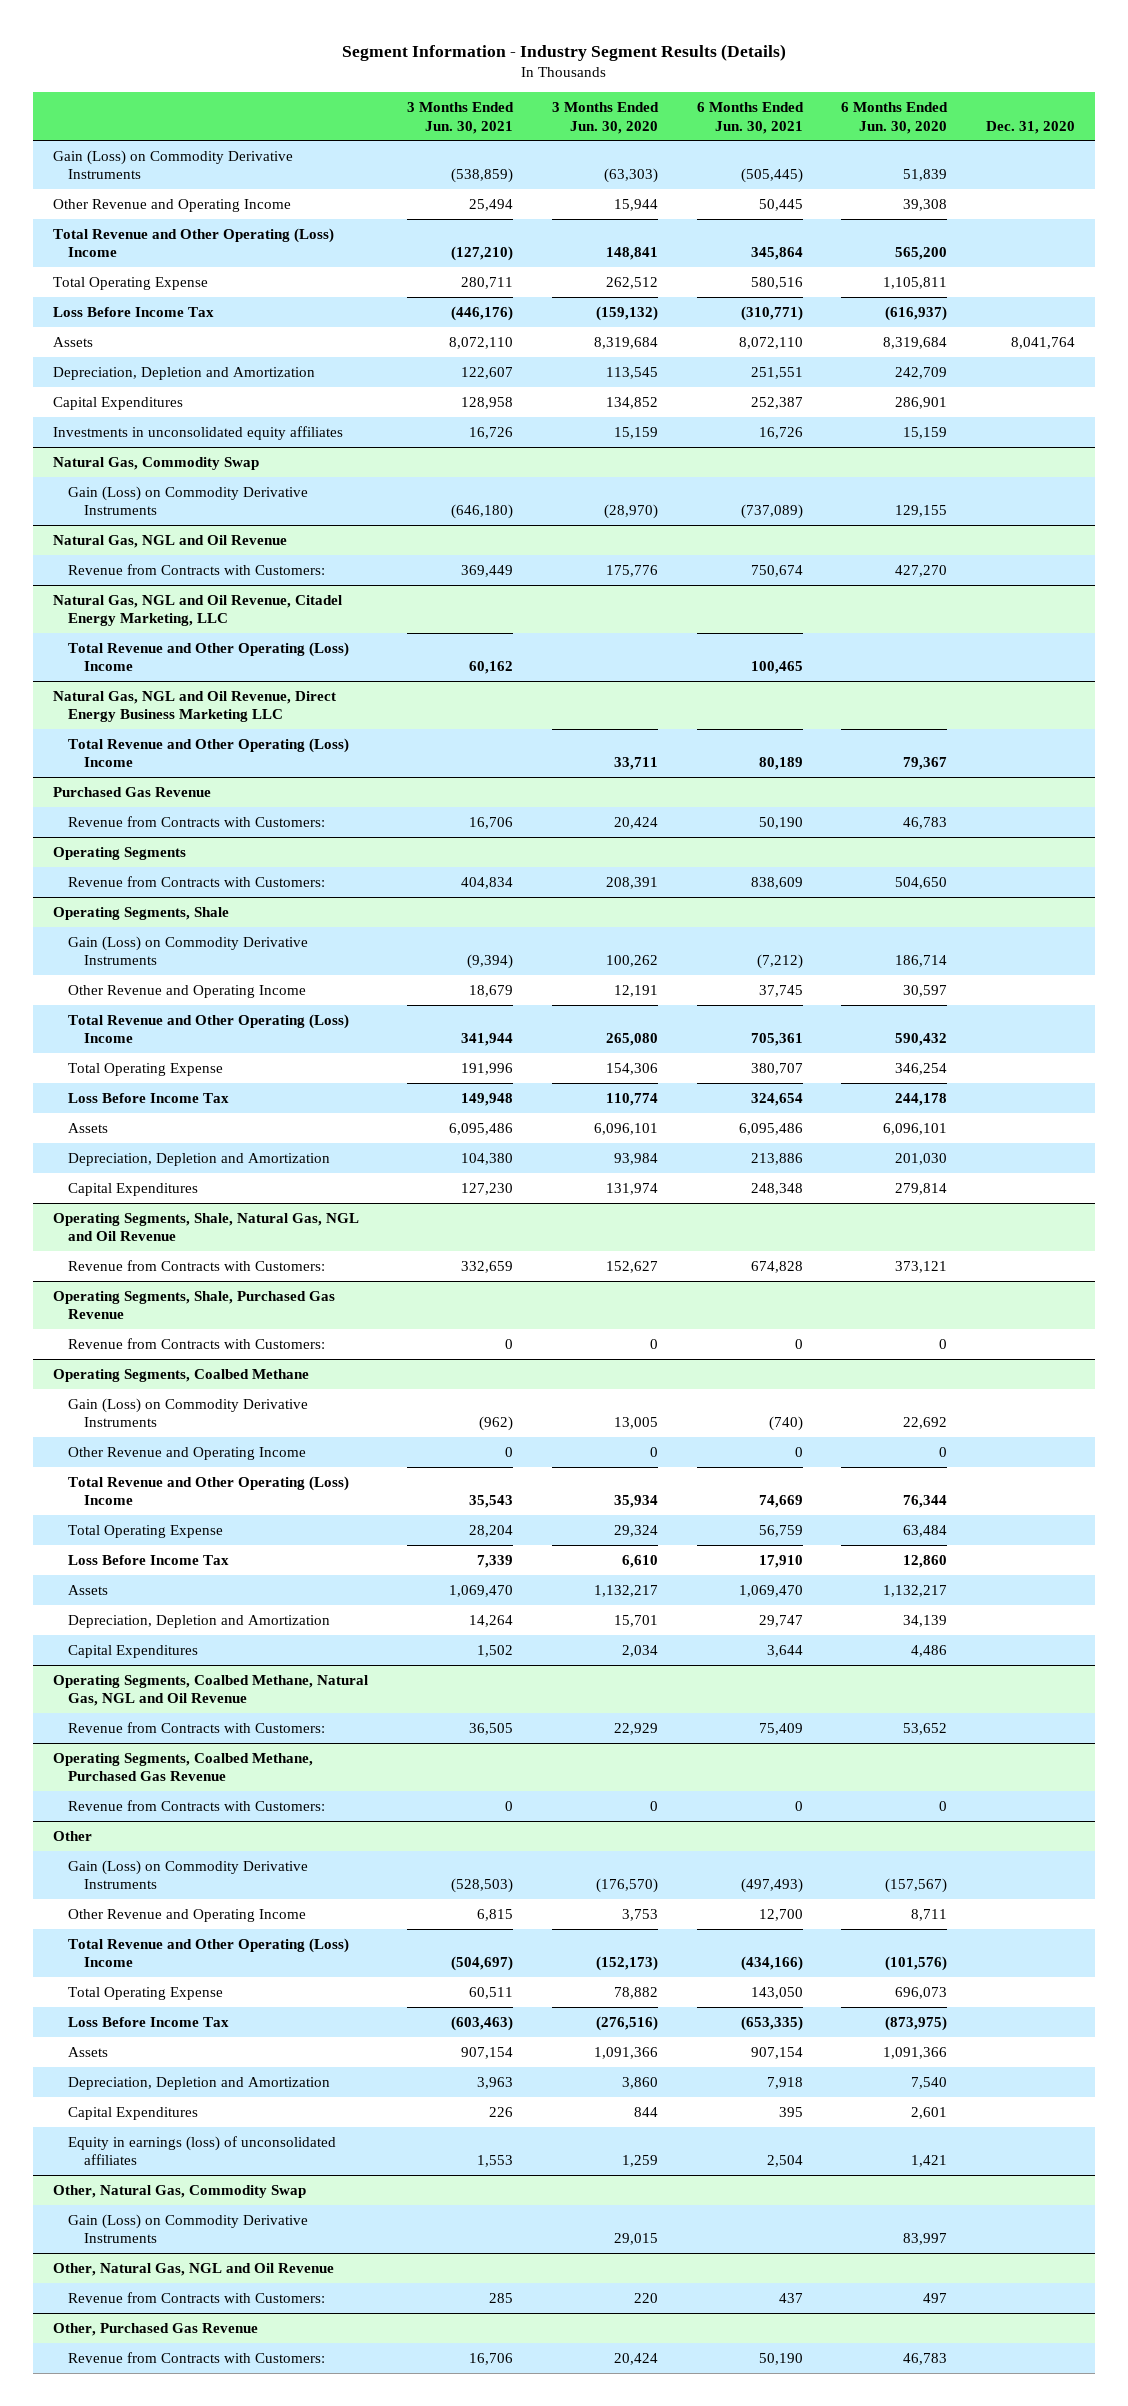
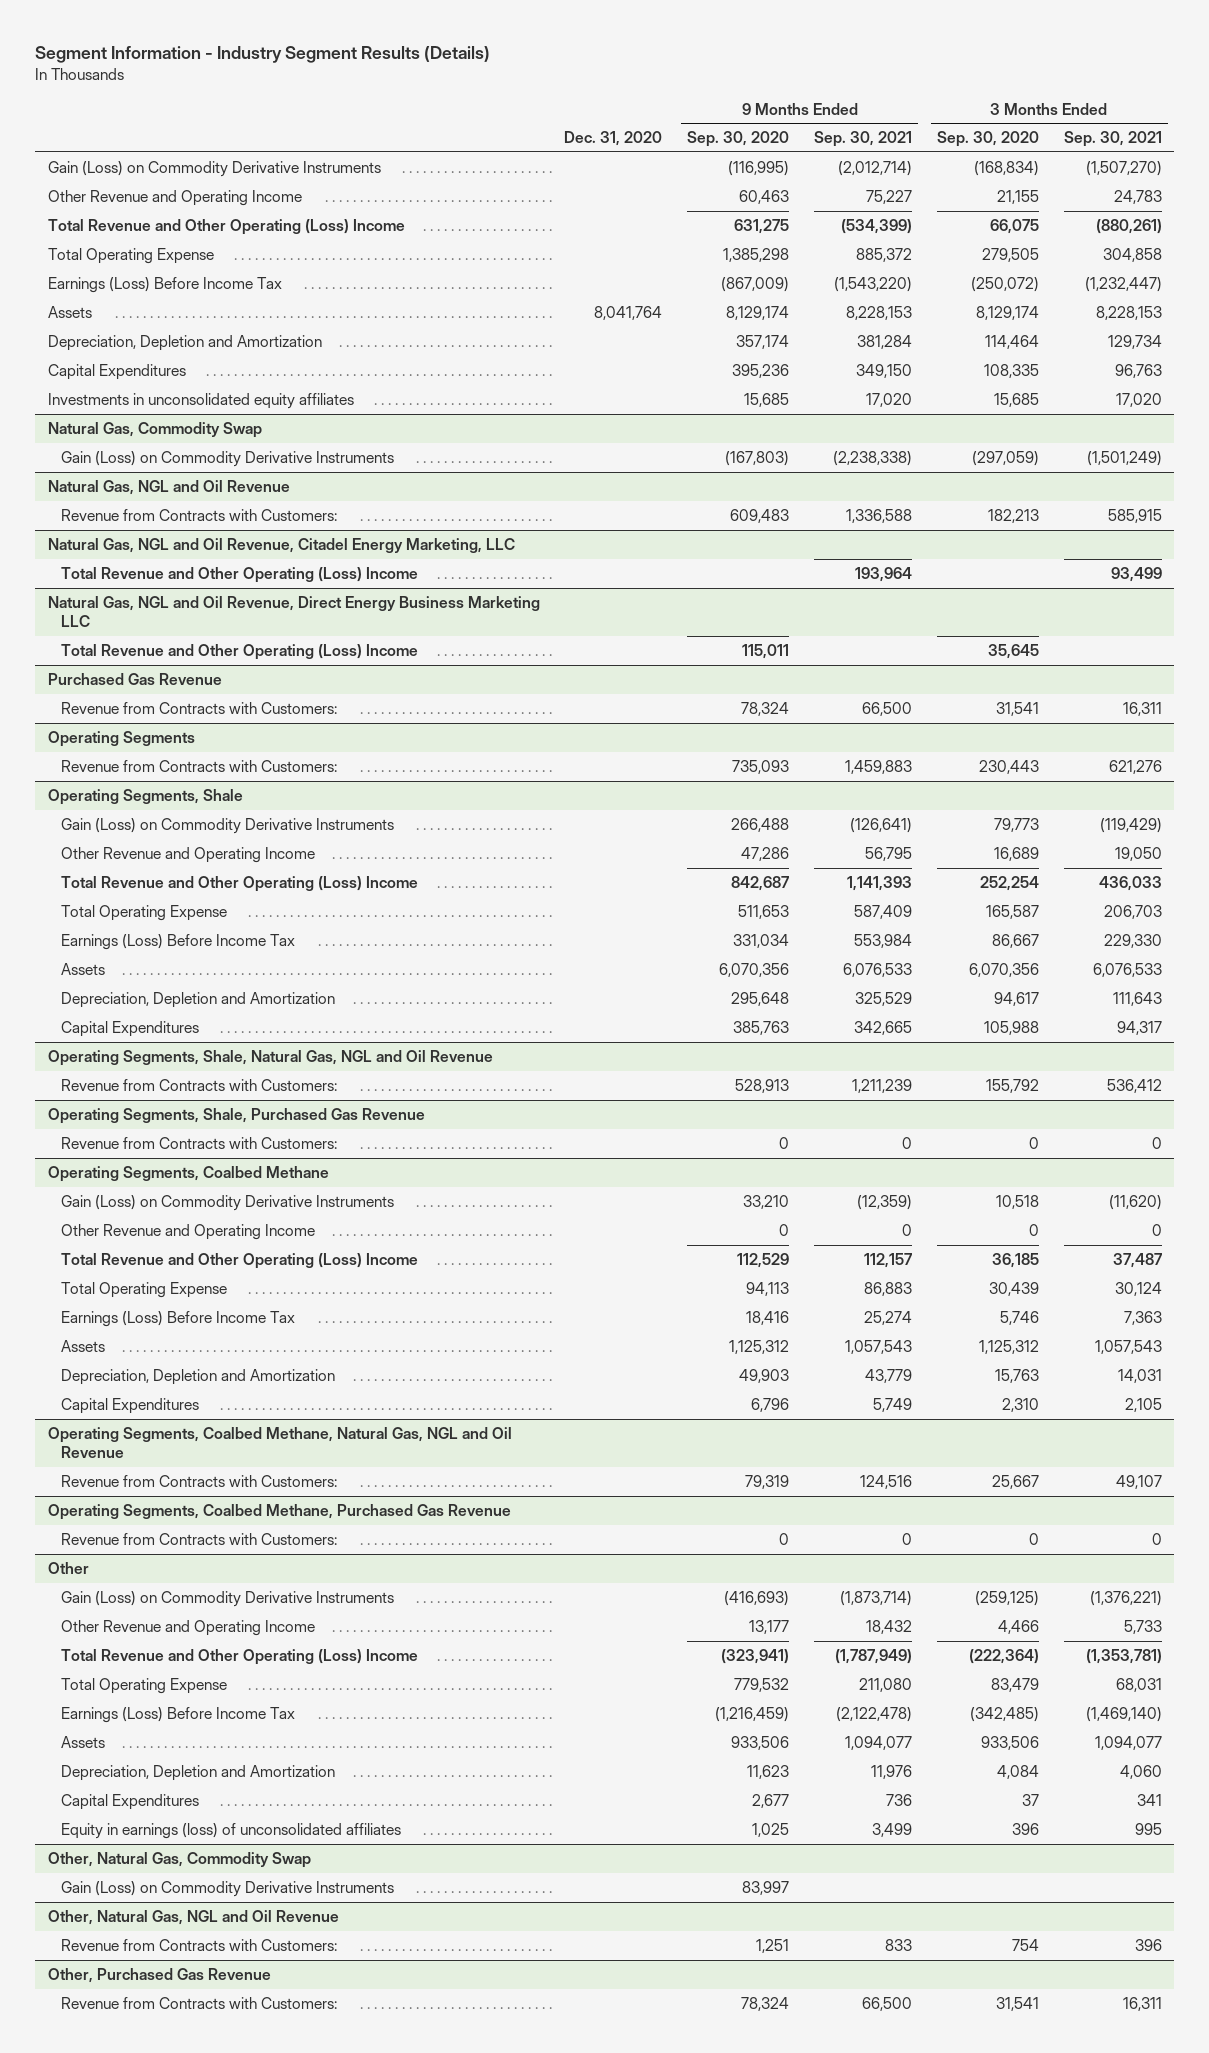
- | 3 Months Ended Jun. 30, 2021 | 3 Months Ended Jun. 30, 2020 | 6 Months Ended Jun. 30, 2021 | 6 Months Ended Jun. 30, 2020 | Dec. 31, 2020
+ | Dec. 31, 2020 | 9 Months Ended Sep. 30, 2020 | 9 Months Ended Sep. 30, 2021 | 3 Months Ended Sep. 30, 2020 | 3 Months Ended Sep. 30, 2021
- Loss Before Income Tax | (446,176) | (159,132) | (310,771) | (616,937) |
+ Earnings (Loss) Before Income Tax | | (867,009) | (1,543,220) | (250,072) | (1,232,447)
@ Operating Segments, Shale
- Loss Before Income Tax | 149,948 | 110,774 | 324,654 | 244,178 |
+ Earnings (Loss) Before Income Tax | | 331,034 | 553,984 | 86,667 | 229,330
@ Operating Segments, Coalbed Methane
- Loss Before Income Tax | 7,339 | 6,610 | 17,910 | 12,860 |
+ Earnings (Loss) Before Income Tax | | 18,416 | 25,274 | 5,746 | 7,363
@ Other
- Loss Before Income Tax | (603,463) | (276,516) | (653,335) | (873,975) |
+ Earnings (Loss) Before Income Tax | | (1,216,459) | (2,122,478) | (342,485) | (1,469,140)

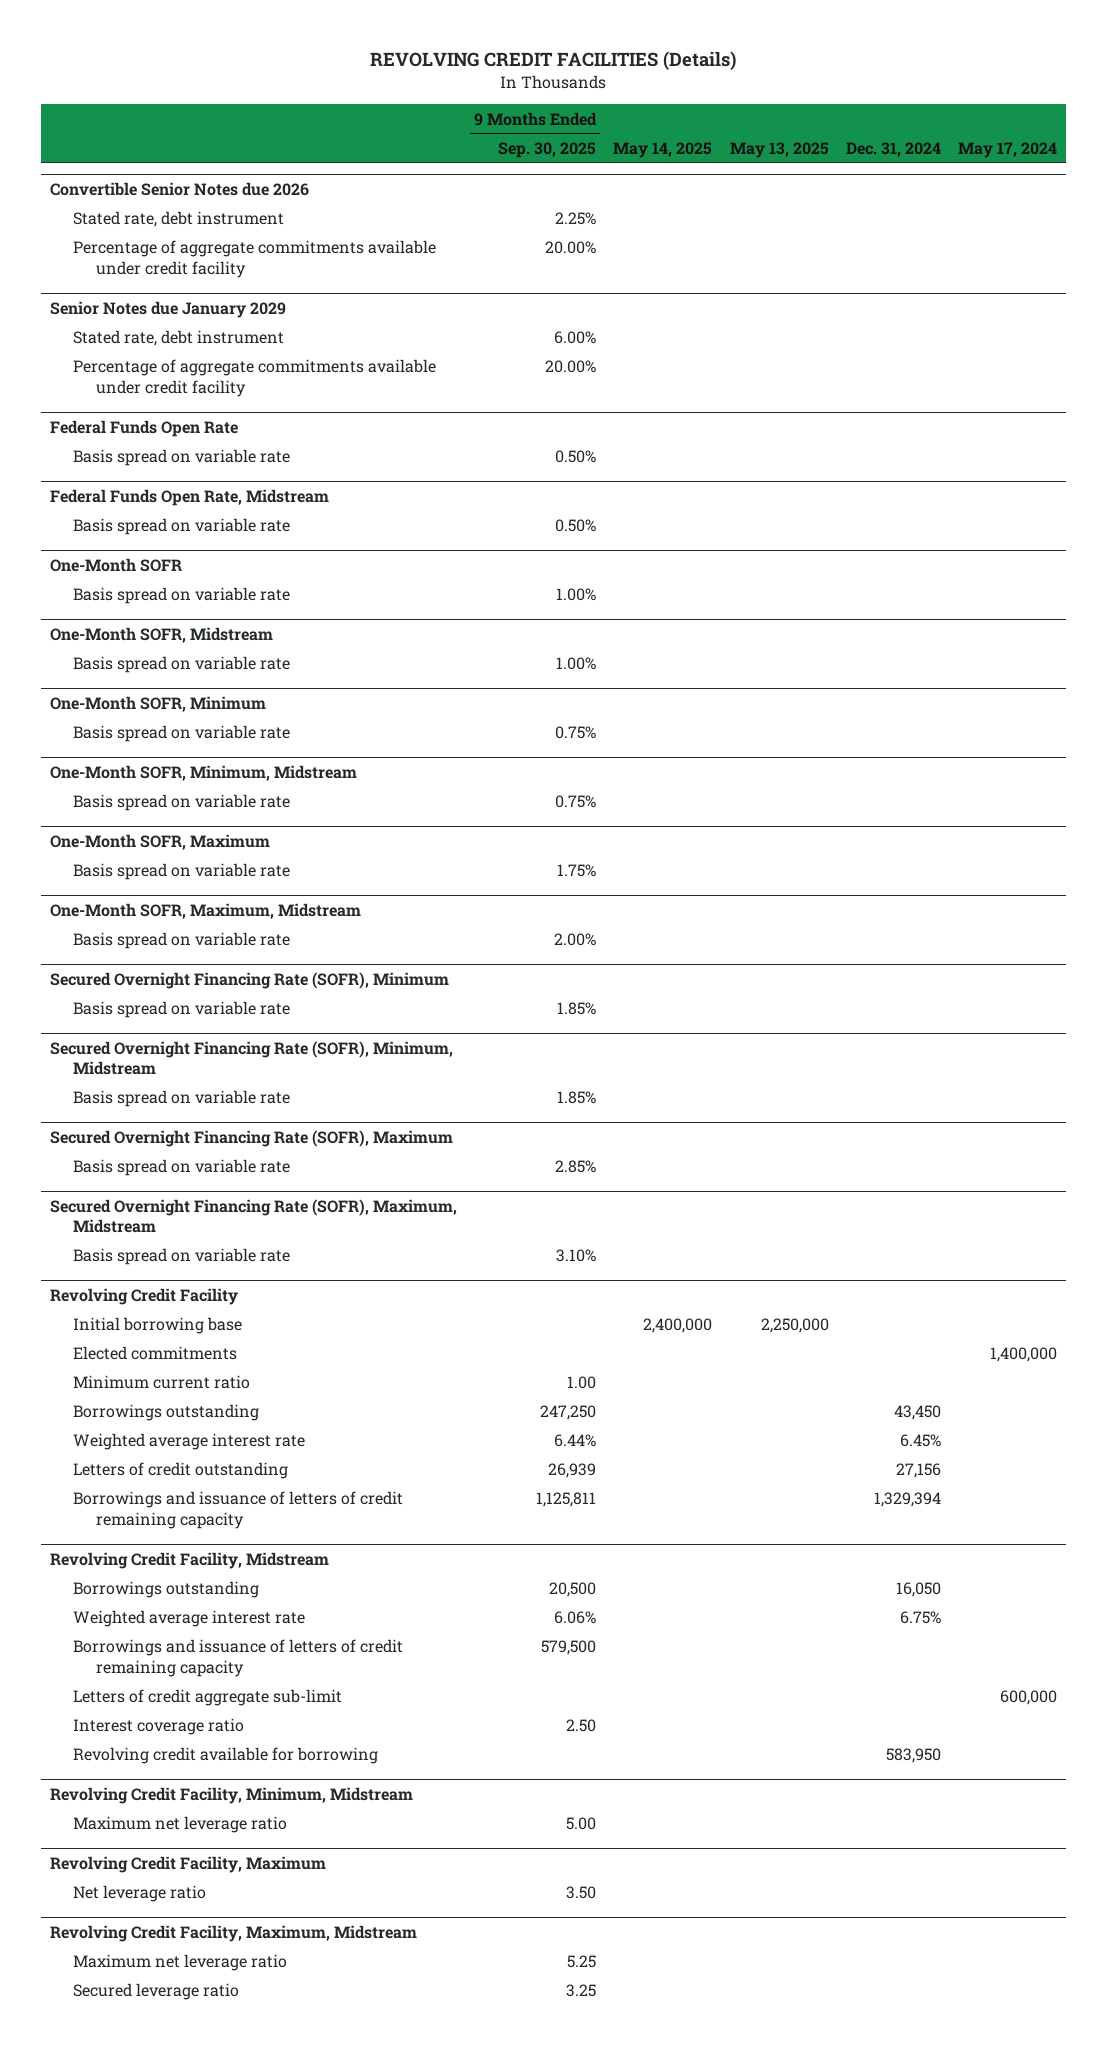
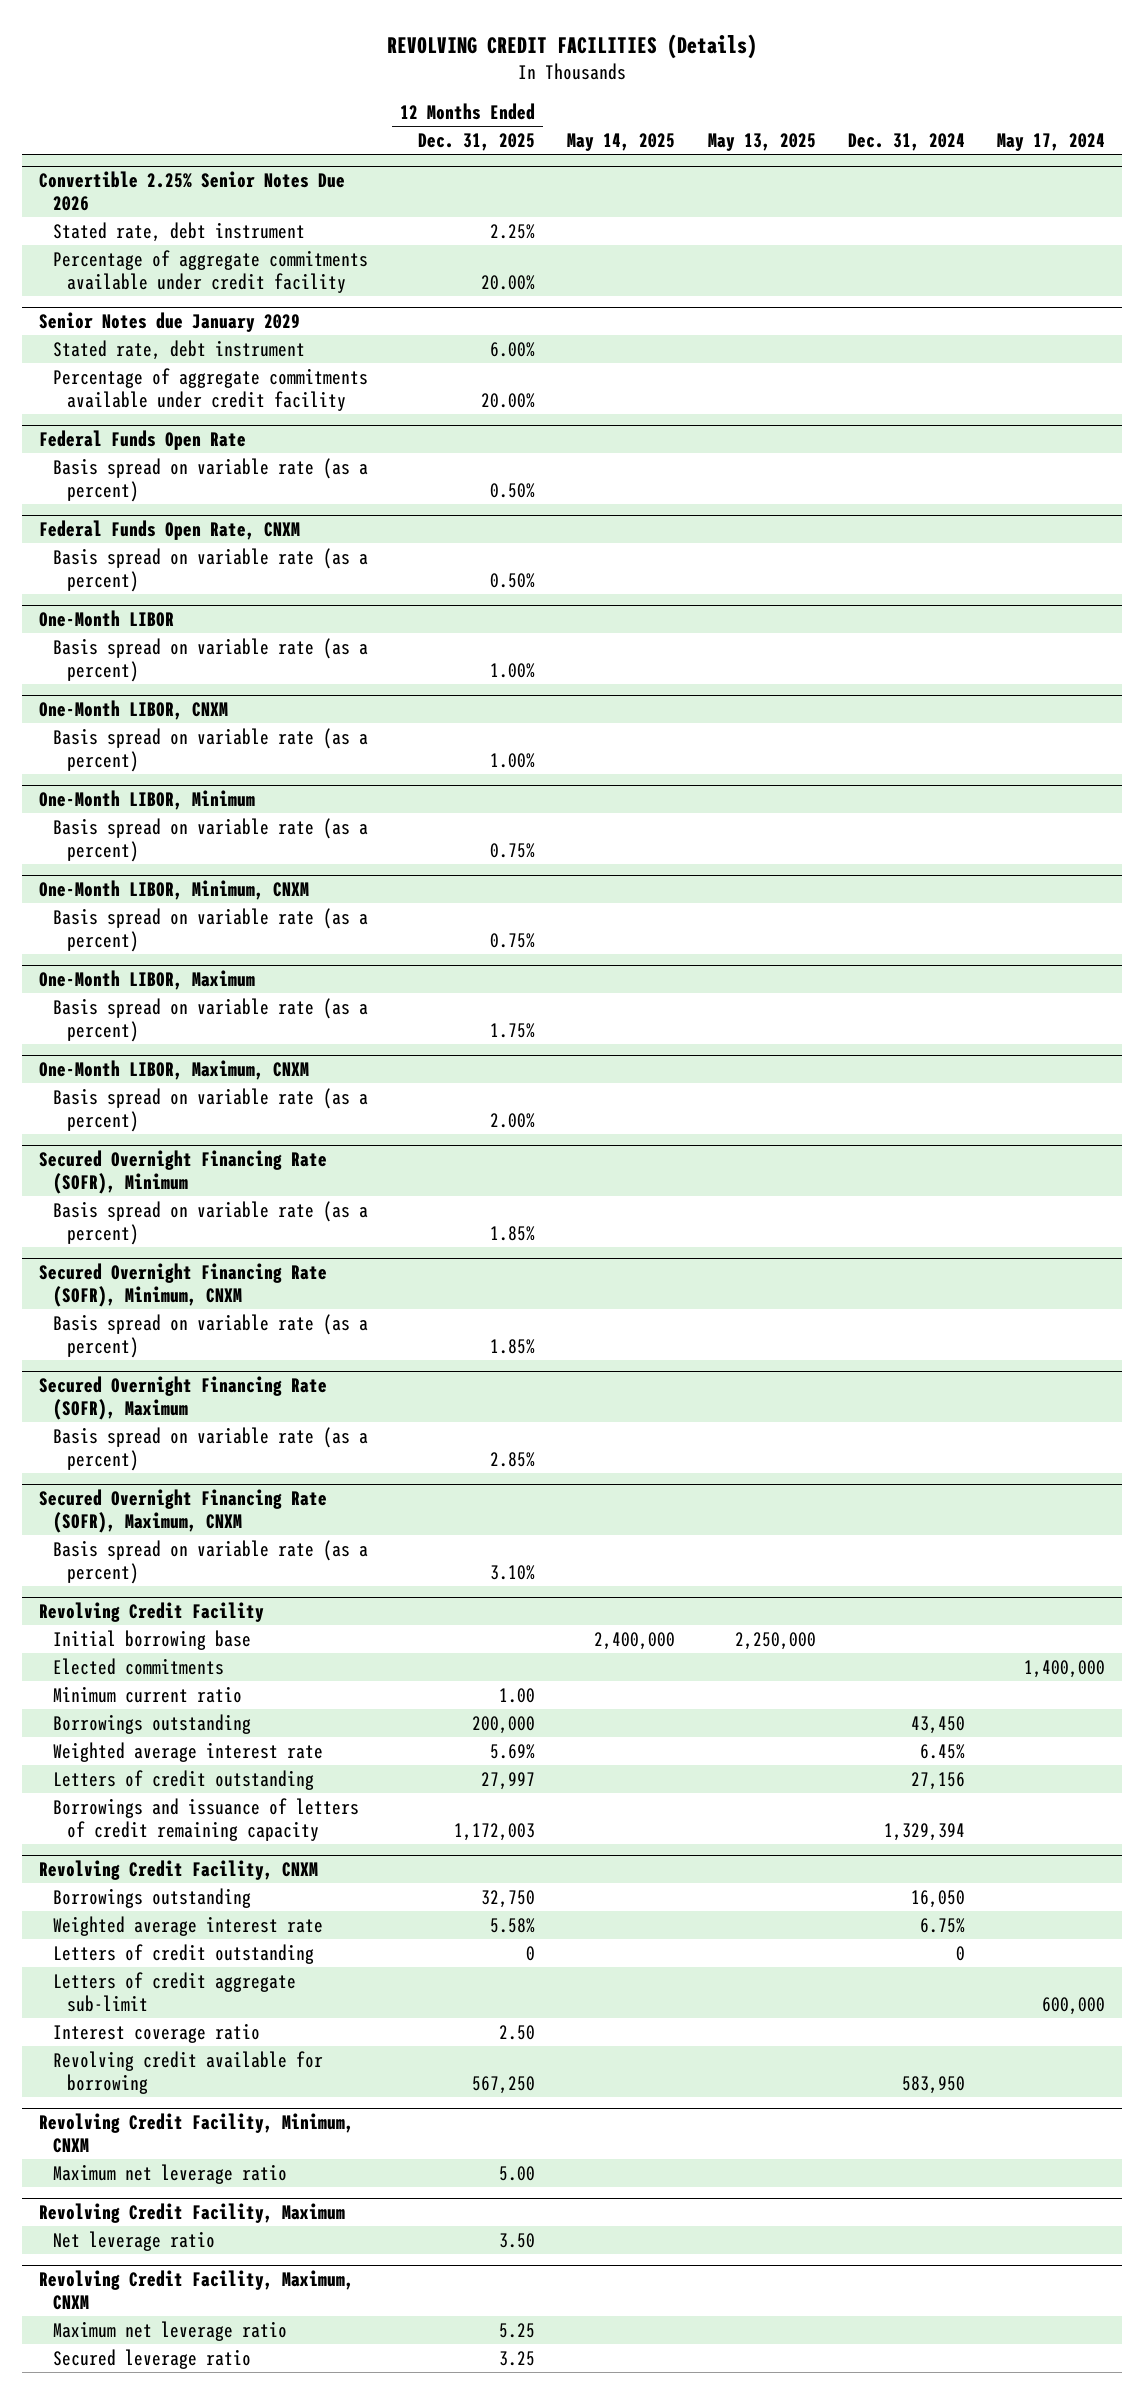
- | 9 Months Ended Sep. 30, 2025 | May 14, 2025 | May 13, 2025 | Dec. 31, 2024 | May 17, 2024
+ | 12 Months Ended Dec. 31, 2025 | May 14, 2025 | May 13, 2025 | Dec. 31, 2024 | May 17, 2024
- Convertible Senior Notes due 2026
+ Convertible 2.25% Senior Notes Due 2026
@ Federal Funds Open Rate
- Basis spread on variable rate | 0.50% | | | |
- Federal Funds Open Rate, Midstream
- Basis spread on variable rate | 0.50% | | | |
- One-Month SOFR
- Basis spread on variable rate | 1.00% | | | |
- One-Month SOFR, Midstream
- Basis spread on variable rate | 1.00% | | | |
- One-Month SOFR, Minimum
- Basis spread on variable rate | 0.75% | | | |
- One-Month SOFR, Minimum, Midstream
- Basis spread on variable rate | 0.75% | | | |
- One-Month SOFR, Maximum
- Basis spread on variable rate | 1.75% | | | |
- One-Month SOFR, Maximum, Midstream
- Basis spread on variable rate | 2.00% | | | |
@ Federal Funds Open Rate
+ Basis spread on variable rate (as a percent) | 0.50% | | | |
+ Federal Funds Open Rate, CNXM
+ Basis spread on variable rate (as a percent) | 0.50% | | | |
+ One-Month LIBOR
+ Basis spread on variable rate (as a percent) | 1.00% | | | |
+ One-Month LIBOR, CNXM
+ Basis spread on variable rate (as a percent) | 1.00% | | | |
+ One-Month LIBOR, Minimum
+ Basis spread on variable rate (as a percent) | 0.75% | | | |
+ One-Month LIBOR, Minimum, CNXM
+ Basis spread on variable rate (as a percent) | 0.75% | | | |
+ One-Month LIBOR, Maximum
+ Basis spread on variable rate (as a percent) | 1.75% | | | |
+ One-Month LIBOR, Maximum, CNXM
+ Basis spread on variable rate (as a percent) | 2.00% | | | |
@ Secured Overnight Financing Rate (SOFR), Minimum
- Basis spread on variable rate | 1.85% | | | |
- Secured Overnight Financing Rate (SOFR), Minimum, Midstream
- Basis spread on variable rate | 1.85% | | | |
@ Secured Overnight Financing Rate (SOFR), Minimum
+ Basis spread on variable rate (as a percent) | 1.85% | | | |
+ Secured Overnight Financing Rate (SOFR), Minimum, CNXM
+ Basis spread on variable rate (as a percent) | 1.85% | | | |
@ Secured Overnight Financing Rate (SOFR), Maximum
- Basis spread on variable rate | 2.85% | | | |
- Secured Overnight Financing Rate (SOFR), Maximum, Midstream
- Basis spread on variable rate | 3.10% | | | |
@ Secured Overnight Financing Rate (SOFR), Maximum
+ Basis spread on variable rate (as a percent) | 2.85% | | | |
+ Secured Overnight Financing Rate (SOFR), Maximum, CNXM
+ Basis spread on variable rate (as a percent) | 3.10% | | | |
- Revolving Credit Facility, Midstream
+ Revolving Credit Facility, CNXM
- Borrowings and issuance of letters of credit remaining capacity | 579,500 | | | |
+ Letters of credit outstanding | 0 | | | 0 |
- Revolving Credit Facility, Minimum, Midstream
+ Revolving Credit Facility, Minimum, CNXM
- Revolving Credit Facility, Maximum, Midstream
+ Revolving Credit Facility, Maximum, CNXM

